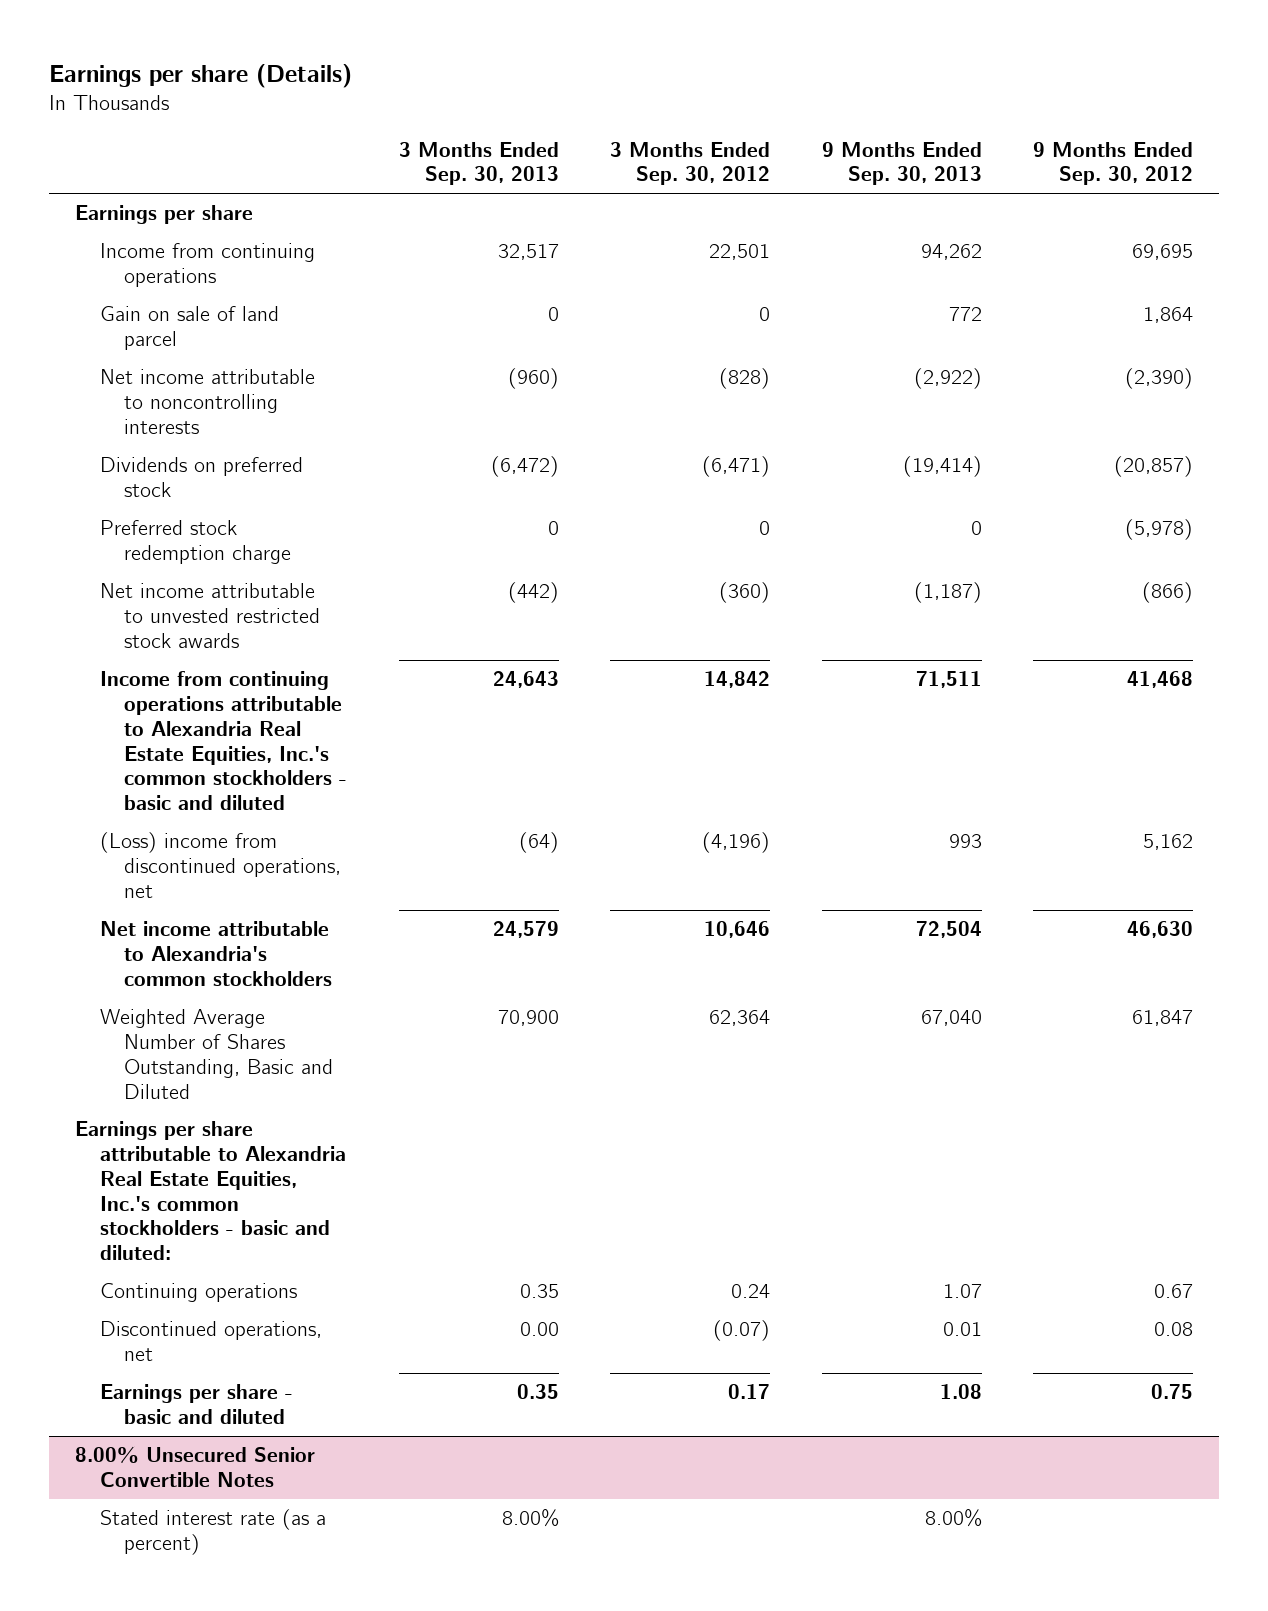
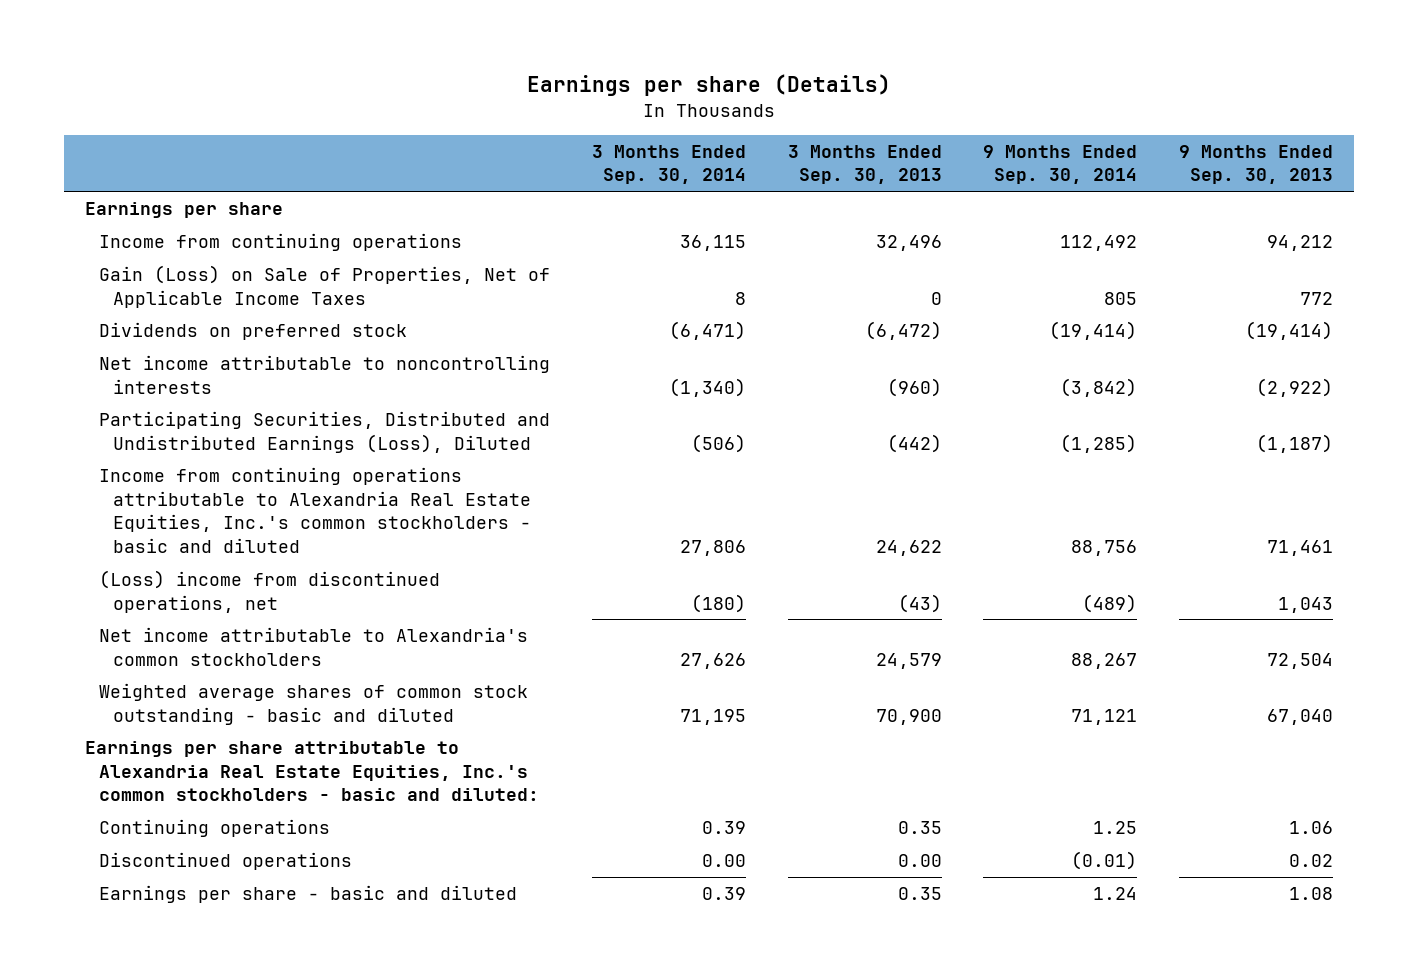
- | 3 Months Ended Sep. 30, 2013 | 3 Months Ended Sep. 30, 2012 | 9 Months Ended Sep. 30, 2013 | 9 Months Ended Sep. 30, 2012
+ | 3 Months Ended Sep. 30, 2014 | 3 Months Ended Sep. 30, 2013 | 9 Months Ended Sep. 30, 2014 | 9 Months Ended Sep. 30, 2013
- Income from continuing operations | 32,517 | 22,501 | 94,262 | 69,695
- Gain on sale of land parcel | 0 | 0 | 772 | 1,864
+ Income from continuing operations | 36,115 | 32,496 | 112,492 | 94,212
+ Gain (Loss) on Sale of Properties, Net of Applicable Income Taxes | 8 | 0 | 805 | 772
- Preferred stock redemption charge | 0 | 0 | 0 | (5,978)
- Net income attributable to unvested restricted stock awards | (442) | (360) | (1,187) | (866)
- Income from continuing operations attributable to Alexandria Real Estate Equities, Inc.'s common stockholders - basic and diluted | 24,643 | 14,842 | 71,511 | 41,468
- (Loss) income from discontinued operations, net | (64) | (4,196) | 993 | 5,162
moved down: Net income attributable to noncontrolling interests | (1,340) | (960) | (3,842) | (2,922)
+ Participating Securities, Distributed and Undistributed Earnings (Loss), Diluted | (506) | (442) | (1,285) | (1,187)
+ Income from continuing operations attributable to Alexandria Real Estate Equities, Inc.'s common stockholders - basic and diluted | 27,806 | 24,622 | 88,756 | 71,461
+ (Loss) income from discontinued operations, net | (180) | (43) | (489) | 1,043
- Weighted Average Number of Shares Outstanding, Basic and Diluted | 70,900 | 62,364 | 67,040 | 61,847
+ Weighted average shares of common stock outstanding - basic and diluted | 71,195 | 70,900 | 71,121 | 67,040
- Continuing operations | 0.35 | 0.24 | 1.07 | 0.67
- Discontinued operations, net | 0.00 | (0.07) | 0.01 | 0.08
+ Continuing operations | 0.39 | 0.35 | 1.25 | 1.06
+ Discontinued operations | 0.00 | 0.00 | (0.01) | 0.02
- 8.00% Unsecured Senior Convertible Notes
- Stated interest rate (as a percent) | 8.00% | | 8.00% |

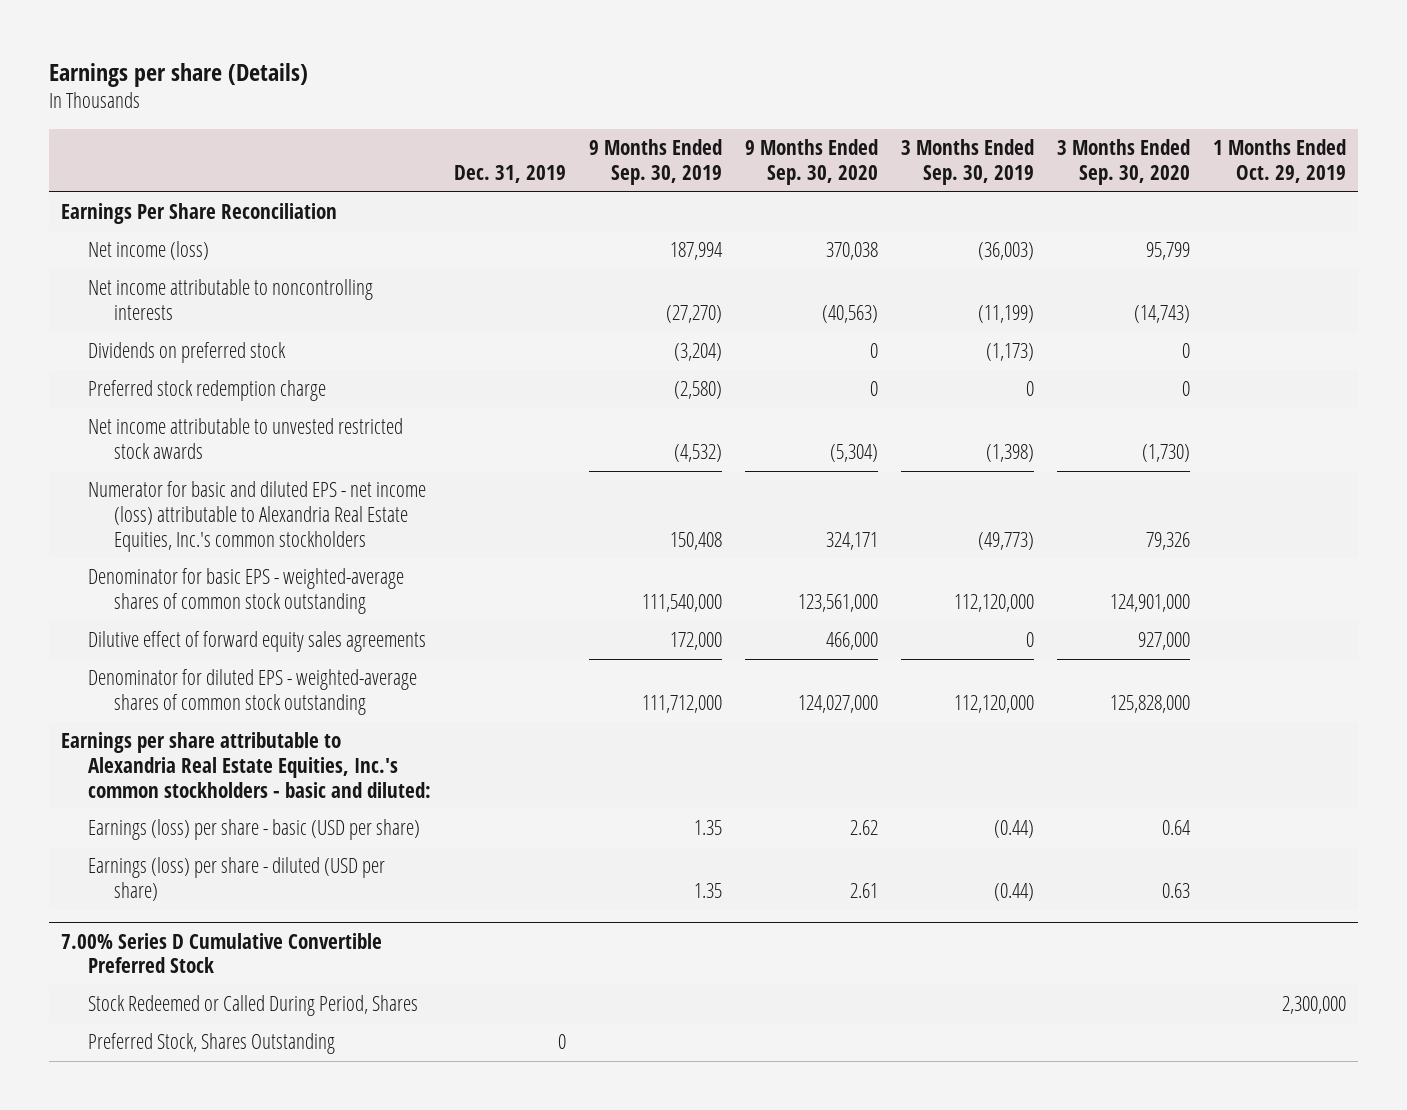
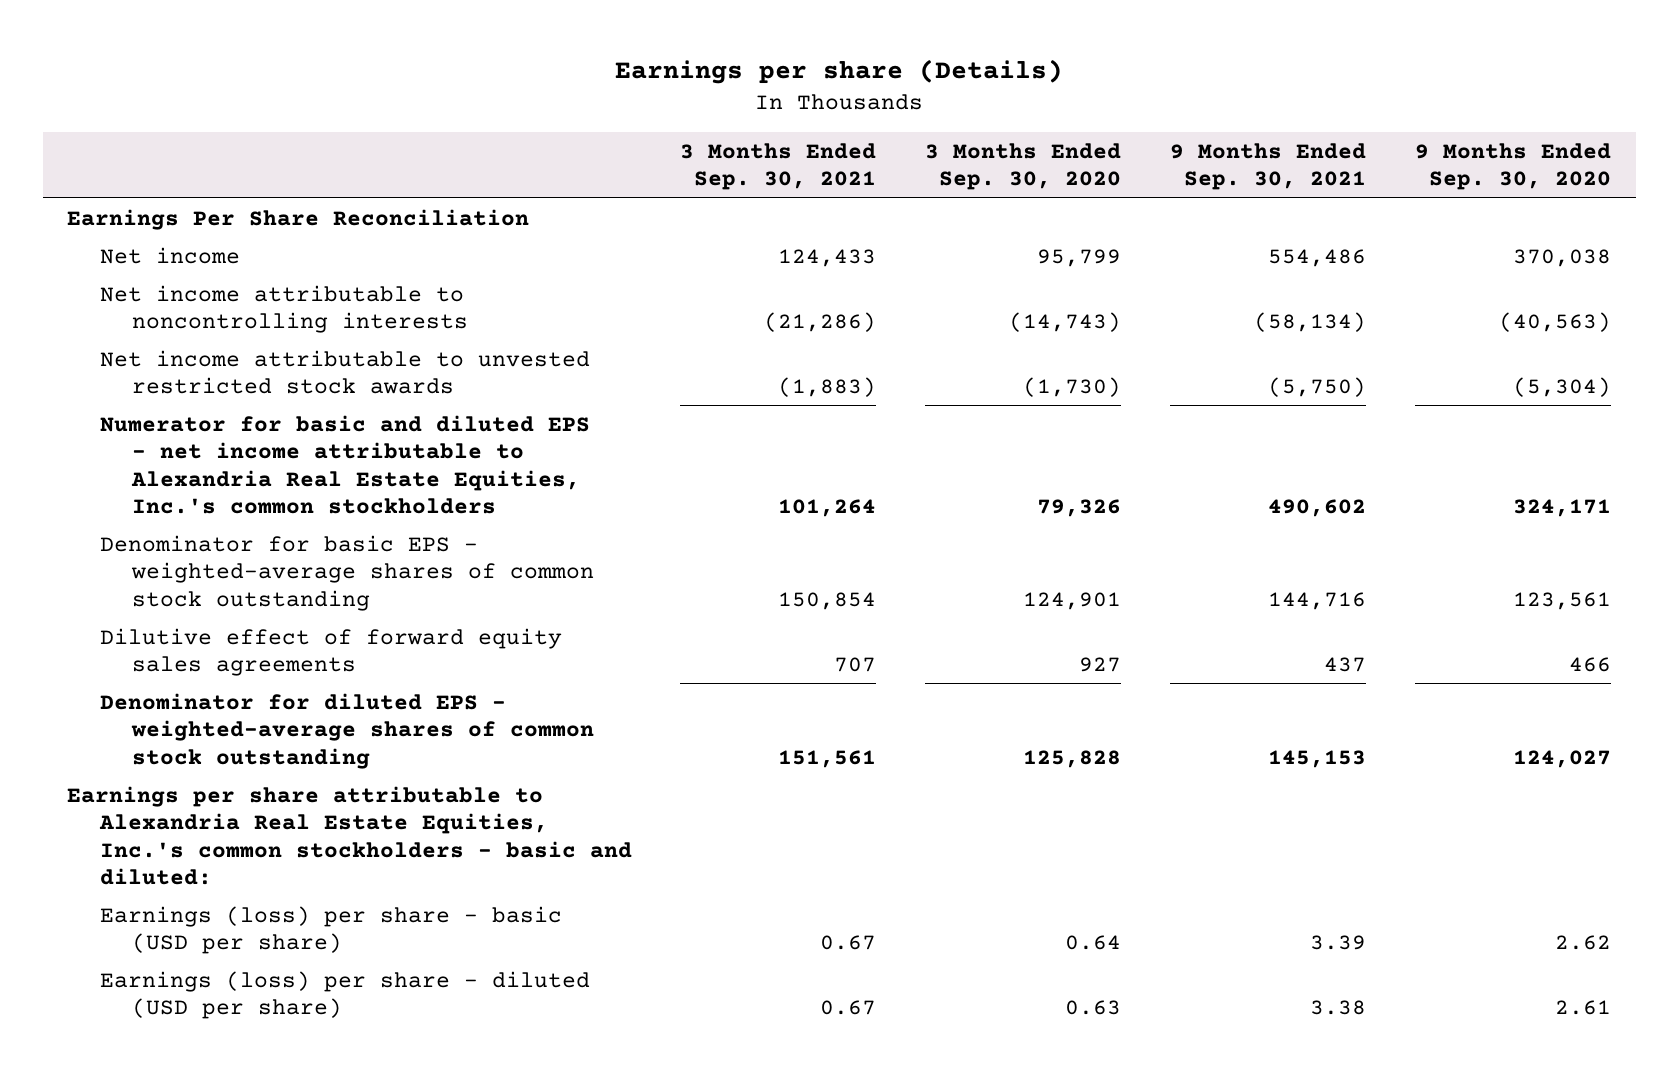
- | Dec. 31, 2019 | 9 Months Ended Sep. 30, 2019 | 9 Months Ended Sep. 30, 2020 | 3 Months Ended Sep. 30, 2019 | 3 Months Ended Sep. 30, 2020 | 1 Months Ended Oct. 29, 2019
+ | 3 Months Ended Sep. 30, 2021 | 3 Months Ended Sep. 30, 2020 | 9 Months Ended Sep. 30, 2021 | 9 Months Ended Sep. 30, 2020
- Net income (loss) | | 187,994 | 370,038 | (36,003) | 95,799 |
+ Net income | 124,433 | 95,799 | 554,486 | 370,038
- Dividends on preferred stock | | (3,204) | 0 | (1,173) | 0 |
- Preferred stock redemption charge | | (2,580) | 0 | 0 | 0 |
- Numerator for basic and diluted EPS - net income (loss) attributable to Alexandria Real Estate Equities, Inc.'s common stockholders | | 150,408 | 324,171 | (49,773) | 79,326 |
- Denominator for basic EPS - weighted-average shares of common stock outstanding | | 111,540,000 | 123,561,000 | 112,120,000 | 124,901,000 |
- Dilutive effect of forward equity sales agreements | | 172,000 | 466,000 | 0 | 927,000 |
- Denominator for diluted EPS - weighted-average shares of common stock outstanding | | 111,712,000 | 124,027,000 | 112,120,000 | 125,828,000 |
+ Numerator for basic and diluted EPS - net income attributable to Alexandria Real Estate Equities, Inc.'s common stockholders | 101,264 | 79,326 | 490,602 | 324,171
+ Denominator for basic EPS - weighted-average shares of common stock outstanding | 150,854 | 124,901 | 144,716 | 123,561
+ Dilutive effect of forward equity sales agreements | 707 | 927 | 437 | 466
+ Denominator for diluted EPS - weighted-average shares of common stock outstanding | 151,561 | 125,828 | 145,153 | 124,027
- 7.00% Series D Cumulative Convertible Preferred Stock
- Stock Redeemed or Called During Period, Shares | | | | | | 2,300,000
- Preferred Stock, Shares Outstanding | 0 | | | | |

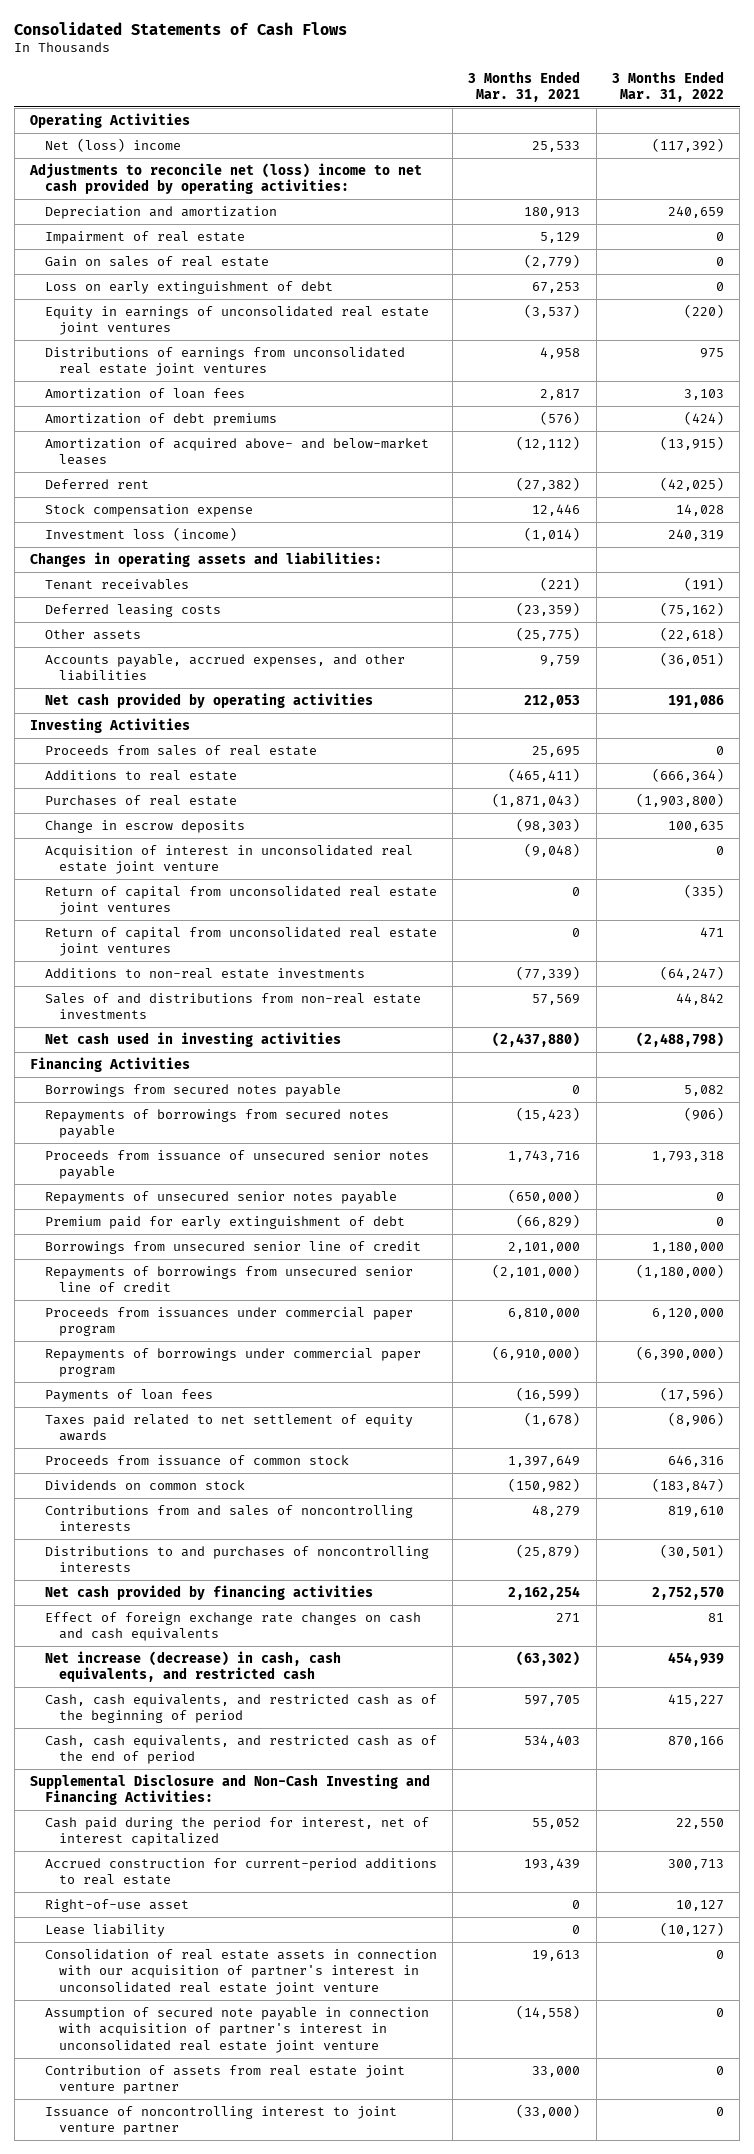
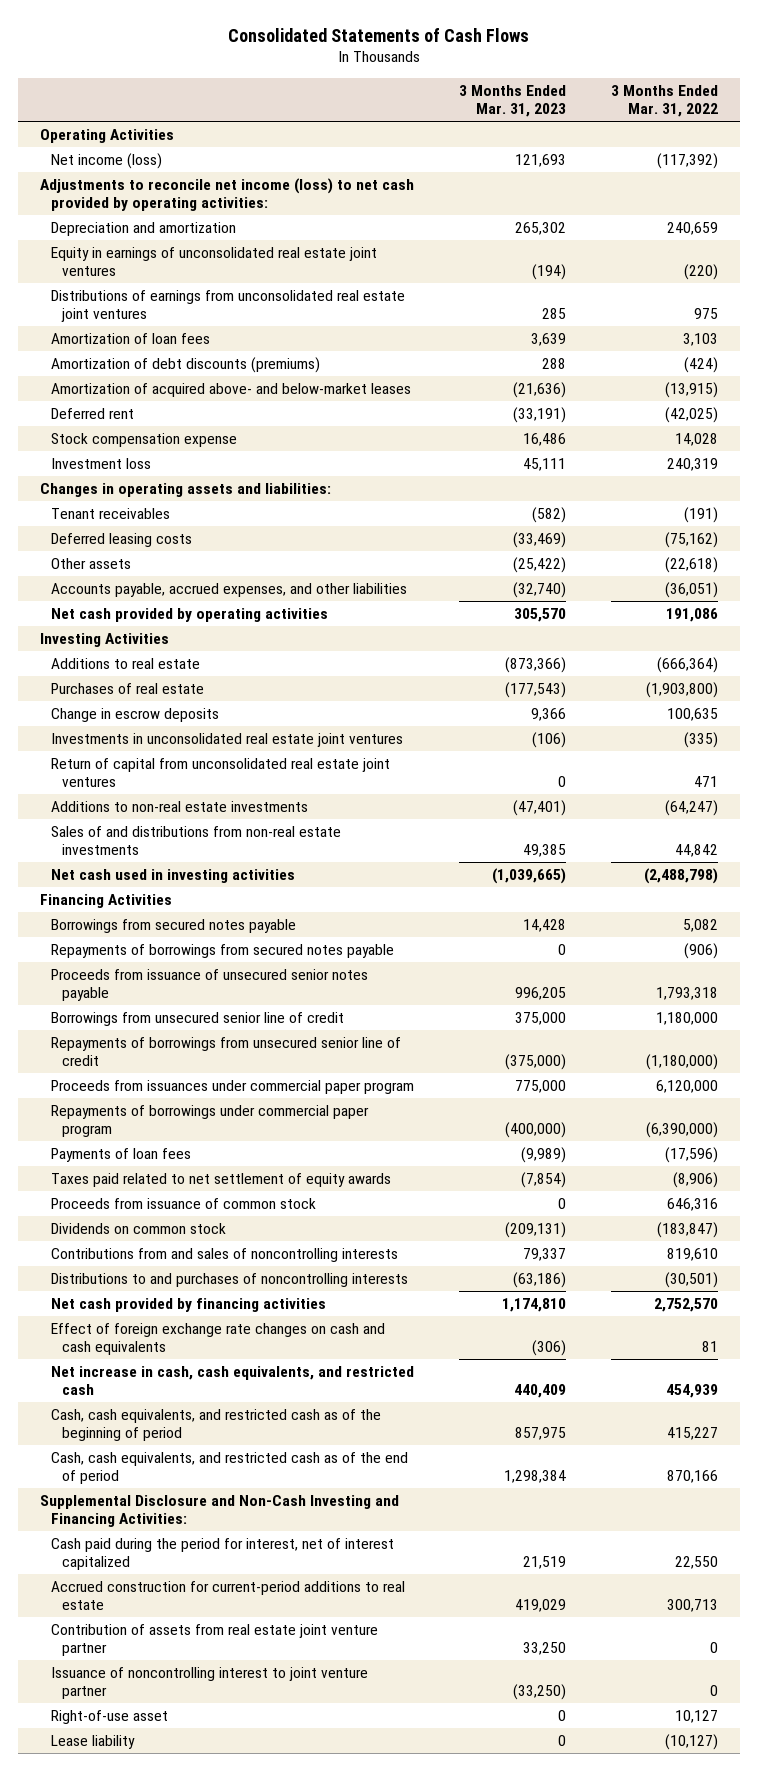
- | 3 Months Ended Mar. 31, 2021 | 3 Months Ended Mar. 31, 2022
+ | 3 Months Ended Mar. 31, 2023 | 3 Months Ended Mar. 31, 2022
- Net (loss) income | 25,533 | (117,392)
- Adjustments to reconcile net (loss) income to net cash provided by operating activities:
+ Net income (loss) | 121,693 | (117,392)
+ Adjustments to reconcile net income (loss) to net cash provided by operating activities:
- Impairment of real estate | 5,129 | 0
- Gain on sales of real estate | (2,779) | 0
- Loss on early extinguishment of debt | 67,253 | 0
- Amortization of debt premiums | (576) | (424)
+ Amortization of debt discounts (premiums) | 288 | (424)
- Investment loss (income) | (1,014) | 240,319
+ Investment loss | 45,111 | 240,319
- Proceeds from sales of real estate | 25,695 | 0
- Acquisition of interest in unconsolidated real estate joint venture | (9,048) | 0
- Return of capital from unconsolidated real estate joint ventures | 0 | (335)
+ Investments in unconsolidated real estate joint ventures | (106) | (335)
- Repayments of unsecured senior notes payable | (650,000) | 0
- Premium paid for early extinguishment of debt | (66,829) | 0
- Net increase (decrease) in cash, cash equivalents, and restricted cash | (63,302) | 454,939
+ Net increase in cash, cash equivalents, and restricted cash | 440,409 | 454,939
- Consolidation of real estate assets in connection with our acquisition of partner's interest in unconsolidated real estate joint venture | 19,613 | 0
- Assumption of secured note payable in connection with acquisition of partner's interest in unconsolidated real estate joint venture | (14,558) | 0
moved down: Right-of-use asset | 0 | 10,127
moved down: Lease liability | 0 | (10,127)

